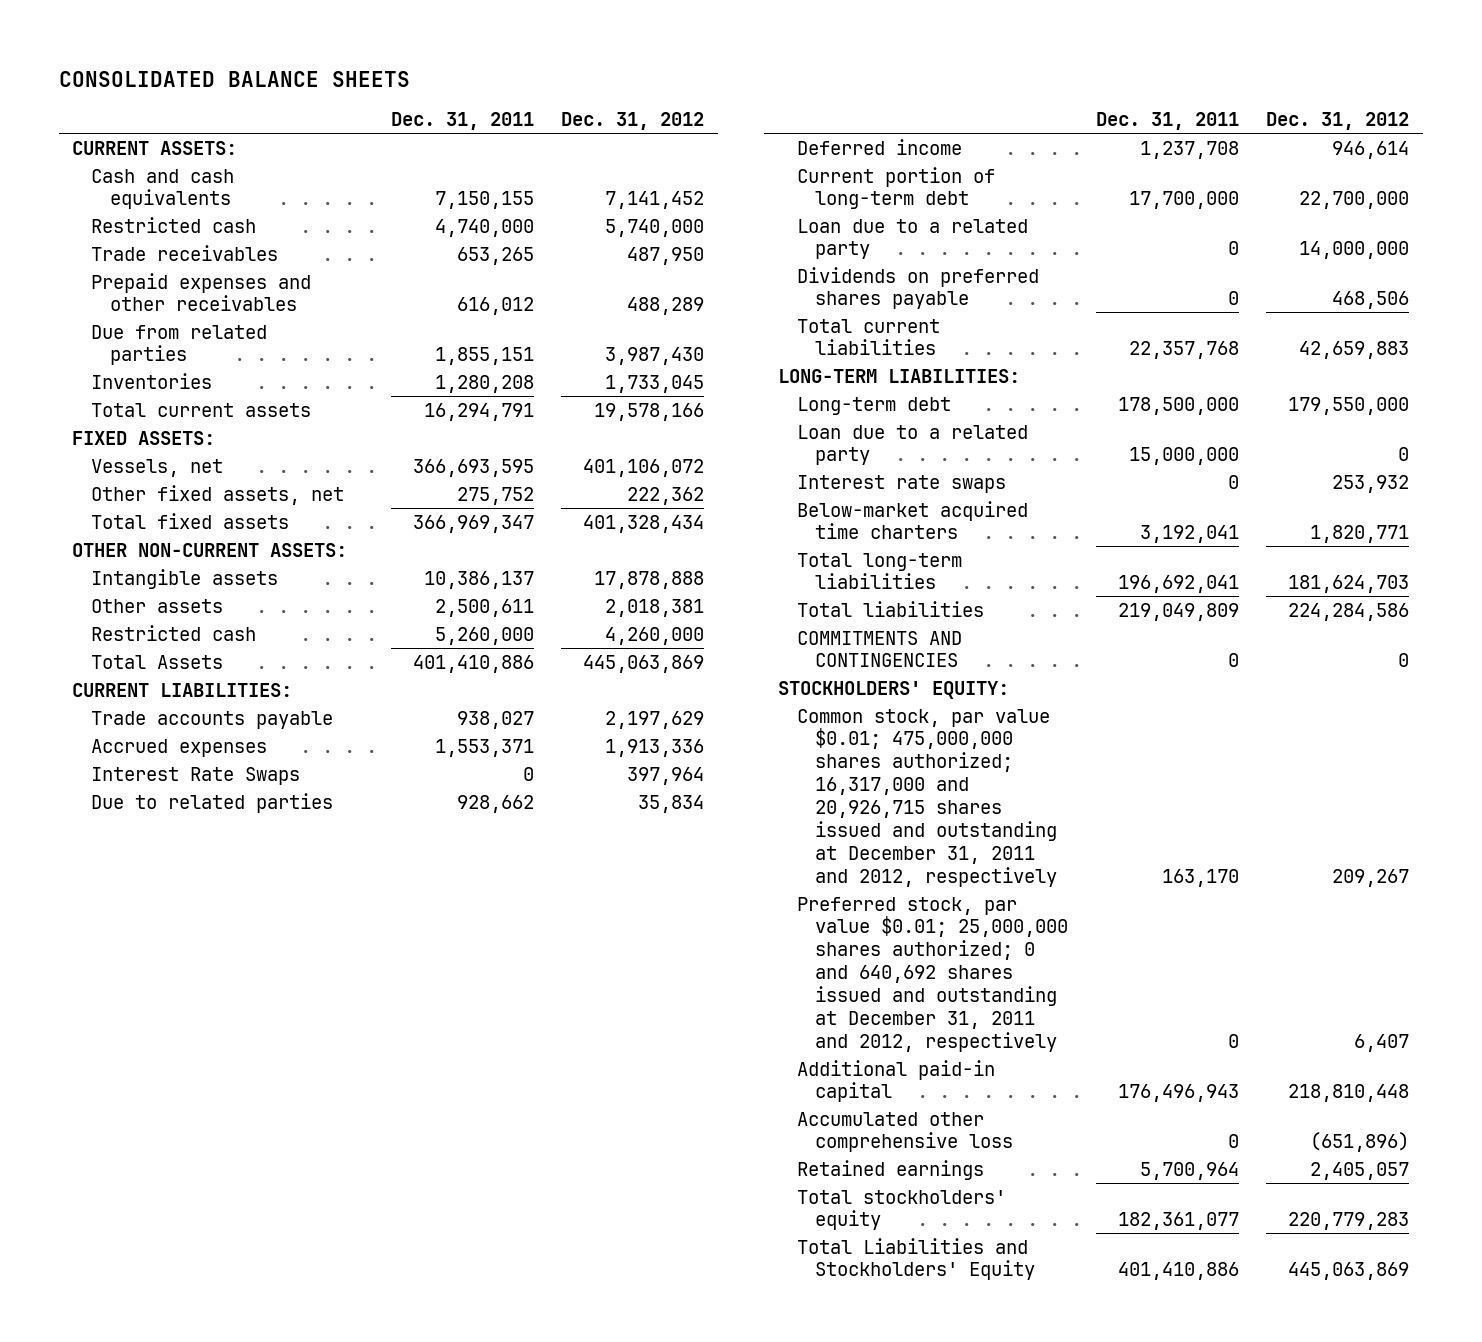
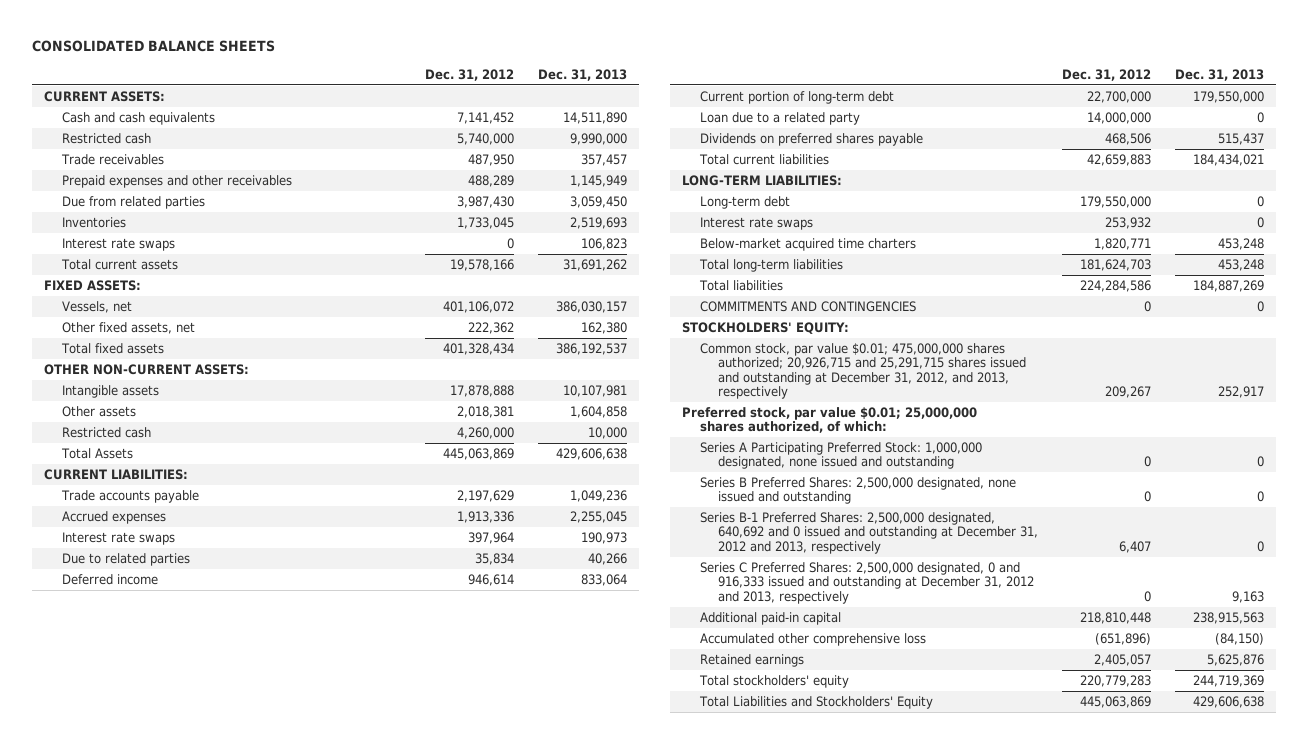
- | Dec. 31, 2011 | Dec. 31, 2012
+ | Dec. 31, 2012 | Dec. 31, 2013
+ Interest rate swaps | 0 | 106,823
- Interest Rate Swaps | 0 | 397,964
+ Interest rate swaps | 397,964 | 190,973
- Loan due to a related party | 15,000,000 | 0
- Common stock, par value $0.01; 475,000,000 shares authorized; 16,317,000 and 20,926,715 shares issued and outstanding at December 31, 2011 and 2012, respectively | 163,170 | 209,267
- Preferred stock, par value $0.01; 25,000,000 shares authorized; 0 and 640,692 shares issued and outstanding at December 31, 2011 and 2012, respectively | 0 | 6,407
+ Common stock, par value $0.01; 475,000,000 shares authorized; 20,926,715 and 25,291,715 shares issued and outstanding at December 31, 2012, and 2013, respectively | 209,267 | 252,917
+ Preferred stock, par value $0.01; 25,000,000 shares authorized, of which:
+ Series A Participating Preferred Stock: 1,000,000 designated, none issued and outstanding | 0 | 0
+ Series B Preferred Shares: 2,500,000 designated, none issued and outstanding | 0 | 0
+ Series B-1 Preferred Shares: 2,500,000 designated, 640,692 and 0 issued and outstanding at December 31, 2012 and 2013, respectively | 6,407 | 0
+ Series C Preferred Shares: 2,500,000 designated, 0 and 916,333 issued and outstanding at December 31, 2012 and 2013, respectively | 0 | 9,163

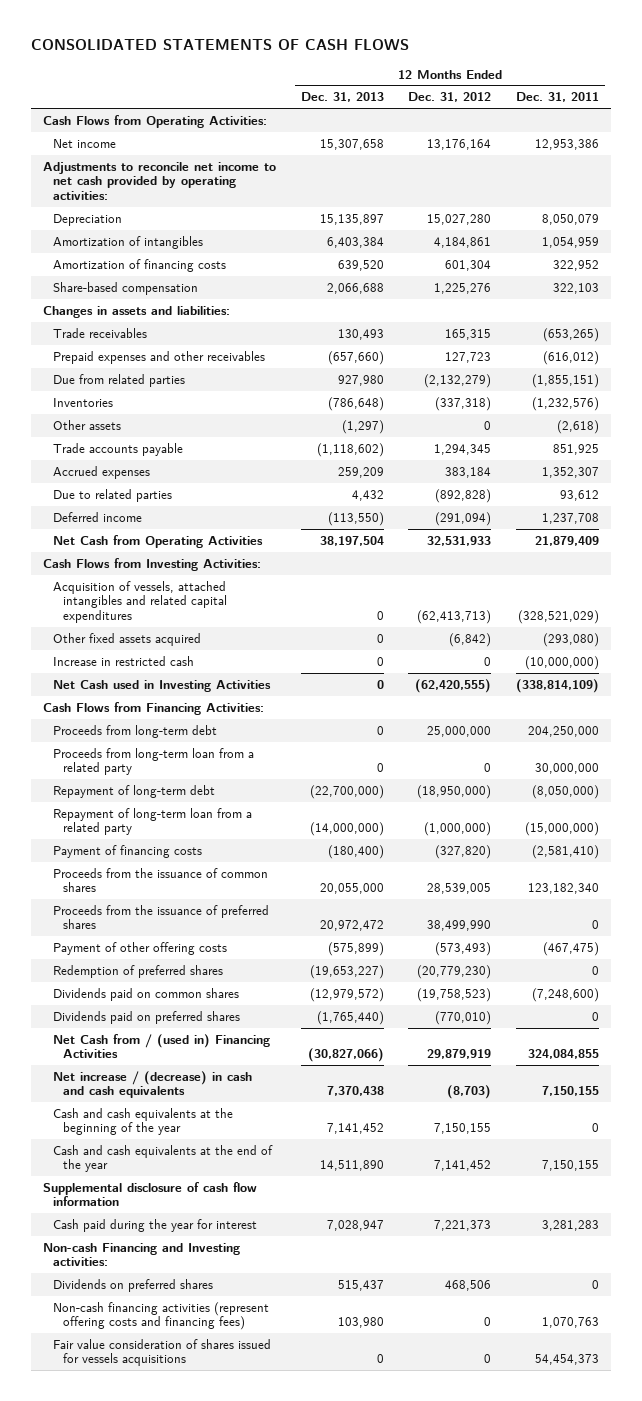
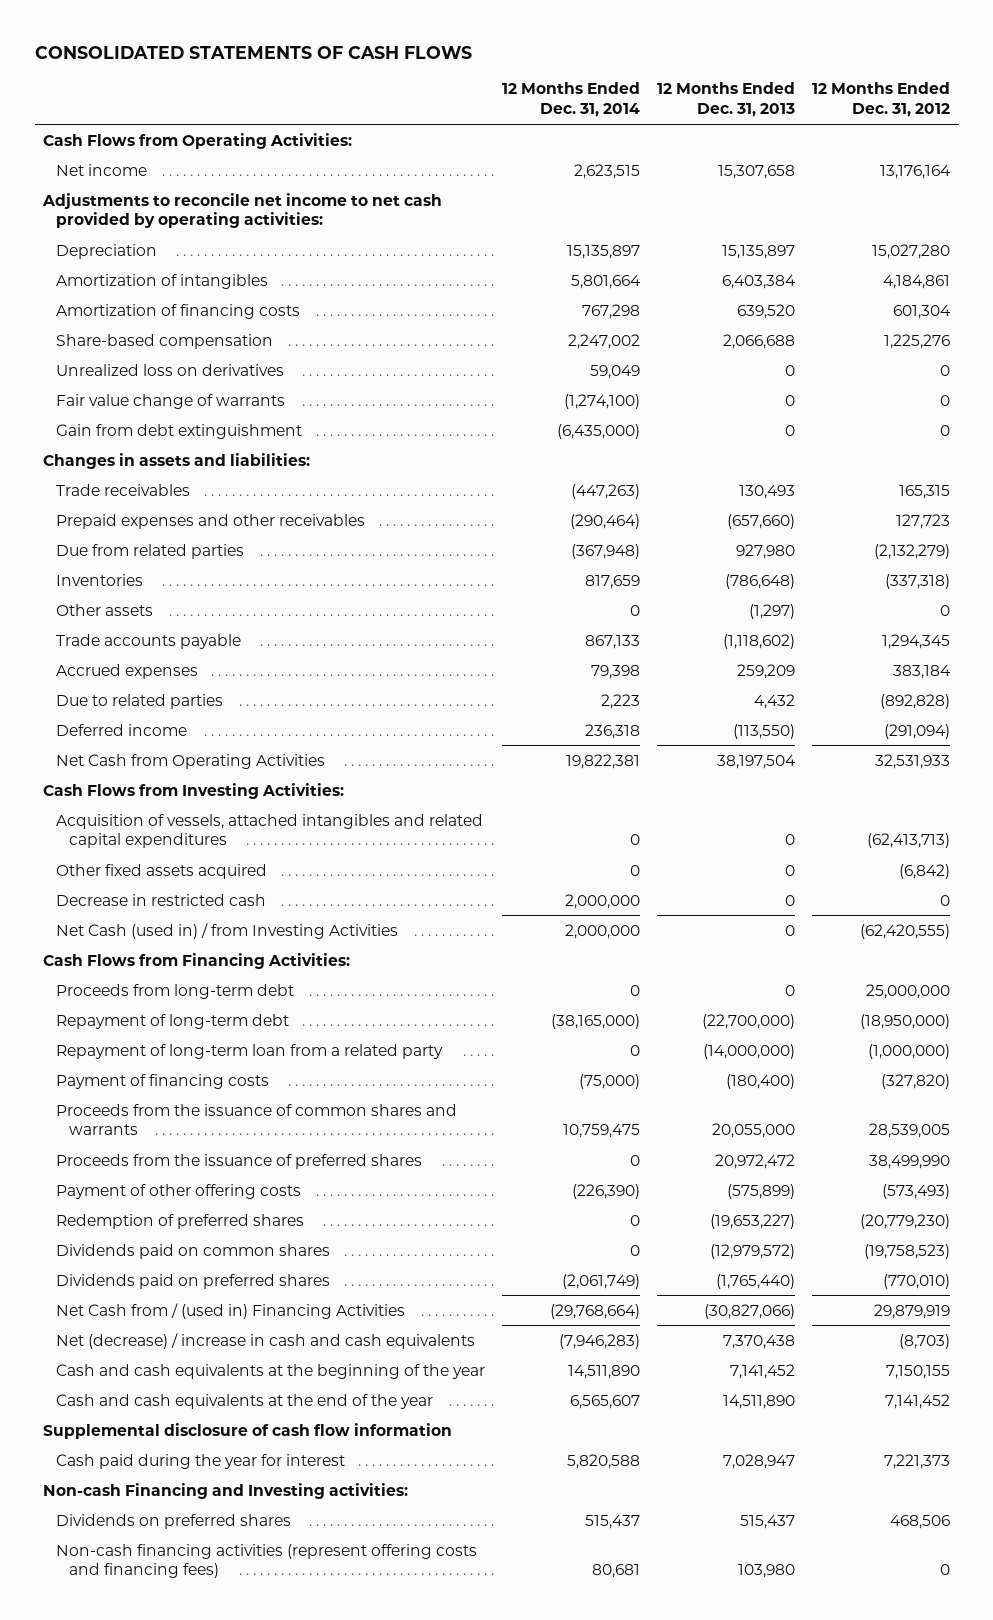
- | 12 Months Ended Dec. 31, 2013 | 12 Months Ended Dec. 31, 2012 | 12 Months Ended Dec. 31, 2011
+ | 12 Months Ended Dec. 31, 2014 | 12 Months Ended Dec. 31, 2013 | 12 Months Ended Dec. 31, 2012
+ Unrealized loss on derivatives | 59,049 | 0 | 0
+ Fair value change of warrants | (1,274,100) | 0 | 0
+ Gain from debt extinguishment | (6,435,000) | 0 | 0
- Increase in restricted cash | 0 | 0 | (10,000,000)
- Net Cash used in Investing Activities | 0 | (62,420,555) | (338,814,109)
+ Decrease in restricted cash | 2,000,000 | 0 | 0
+ Net Cash (used in) / from Investing Activities | 2,000,000 | 0 | (62,420,555)
- Proceeds from long-term loan from a related party | 0 | 0 | 30,000,000
- Proceeds from the issuance of common shares | 20,055,000 | 28,539,005 | 123,182,340
+ Proceeds from the issuance of common shares and warrants | 10,759,475 | 20,055,000 | 28,539,005
- Net increase / (decrease) in cash and cash equivalents | 7,370,438 | (8,703) | 7,150,155
+ Net (decrease) / increase in cash and cash equivalents | (7,946,283) | 7,370,438 | (8,703)
- Fair value consideration of shares issued for vessels acquisitions | 0 | 0 | 54,454,373

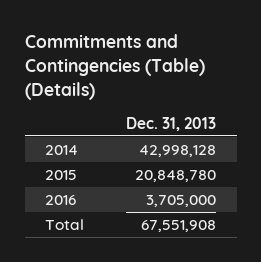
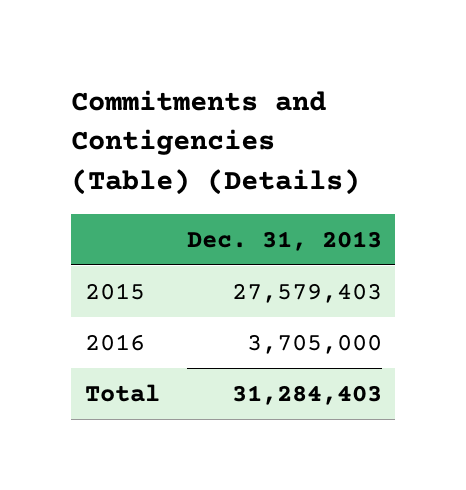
- Commitments and Contingencies (Table) (Details)
+ Commitments and Contigencies (Table) (Details)
- 2014 | 42,998,128
- 2015 | 20,848,780
+ 2015 | 27,579,403
- Total | 67,551,908
+ Total | 31,284,403

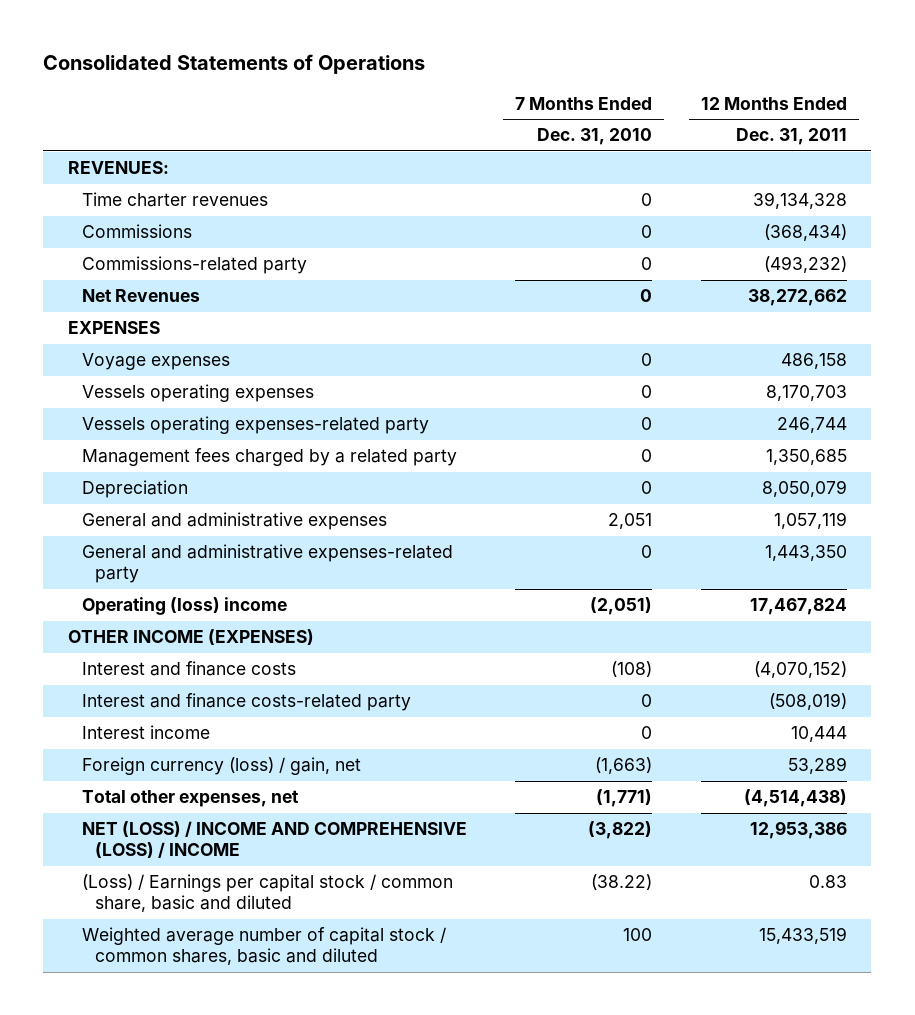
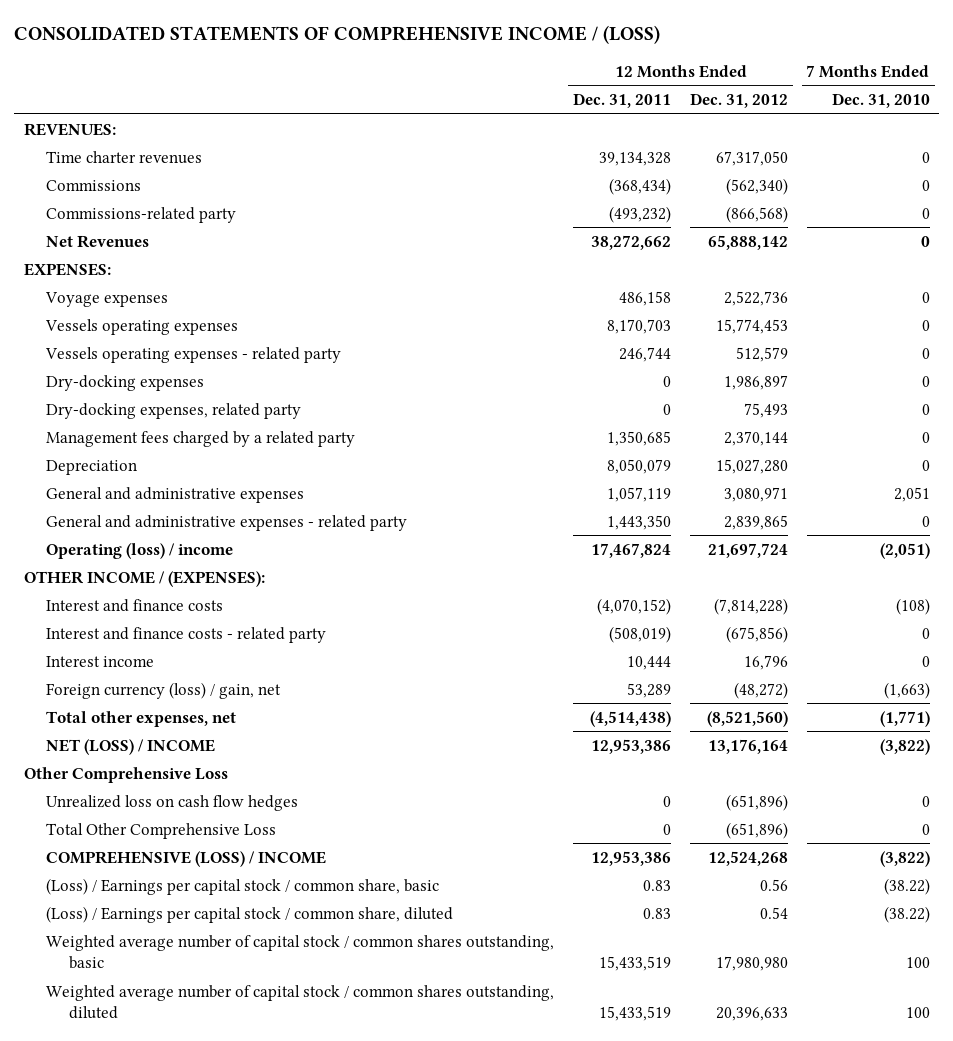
- Consolidated Statements of Operations
+ CONSOLIDATED STATEMENTS OF COMPREHENSIVE INCOME / (LOSS)
- | 7 Months Ended Dec. 31, 2010 | 12 Months Ended Dec. 31, 2011
+ | 12 Months Ended Dec. 31, 2011 | 12 Months Ended Dec. 31, 2012 | 7 Months Ended Dec. 31, 2010
- EXPENSES
+ EXPENSES:
- Vessels operating expenses-related party | 0 | 246,744
+ Vessels operating expenses - related party | 246,744 | 512,579 | 0
+ Dry-docking expenses | 0 | 1,986,897 | 0
+ Dry-docking expenses, related party | 0 | 75,493 | 0
- General and administrative expenses-related party | 0 | 1,443,350
- Operating (loss) income | (2,051) | 17,467,824
- OTHER INCOME (EXPENSES)
+ General and administrative expenses - related party | 1,443,350 | 2,839,865 | 0
+ Operating (loss) / income | 17,467,824 | 21,697,724 | (2,051)
+ OTHER INCOME / (EXPENSES):
- Interest and finance costs-related party | 0 | (508,019)
+ Interest and finance costs - related party | (508,019) | (675,856) | 0
- NET (LOSS) / INCOME AND COMPREHENSIVE (LOSS) / INCOME | (3,822) | 12,953,386
- (Loss) / Earnings per capital stock / common share, basic and diluted | (38.22) | 0.83
- Weighted average number of capital stock / common shares, basic and diluted | 100 | 15,433,519
+ NET (LOSS) / INCOME | 12,953,386 | 13,176,164 | (3,822)
+ Other Comprehensive Loss
+ Unrealized loss on cash flow hedges | 0 | (651,896) | 0
+ Total Other Comprehensive Loss | 0 | (651,896) | 0
+ COMPREHENSIVE (LOSS) / INCOME | 12,953,386 | 12,524,268 | (3,822)
+ (Loss) / Earnings per capital stock / common share, basic | 0.83 | 0.56 | (38.22)
+ (Loss) / Earnings per capital stock / common share, diluted | 0.83 | 0.54 | (38.22)
+ Weighted average number of capital stock / common shares outstanding, basic | 15,433,519 | 17,980,980 | 100
+ Weighted average number of capital stock / common shares outstanding, diluted | 15,433,519 | 20,396,633 | 100

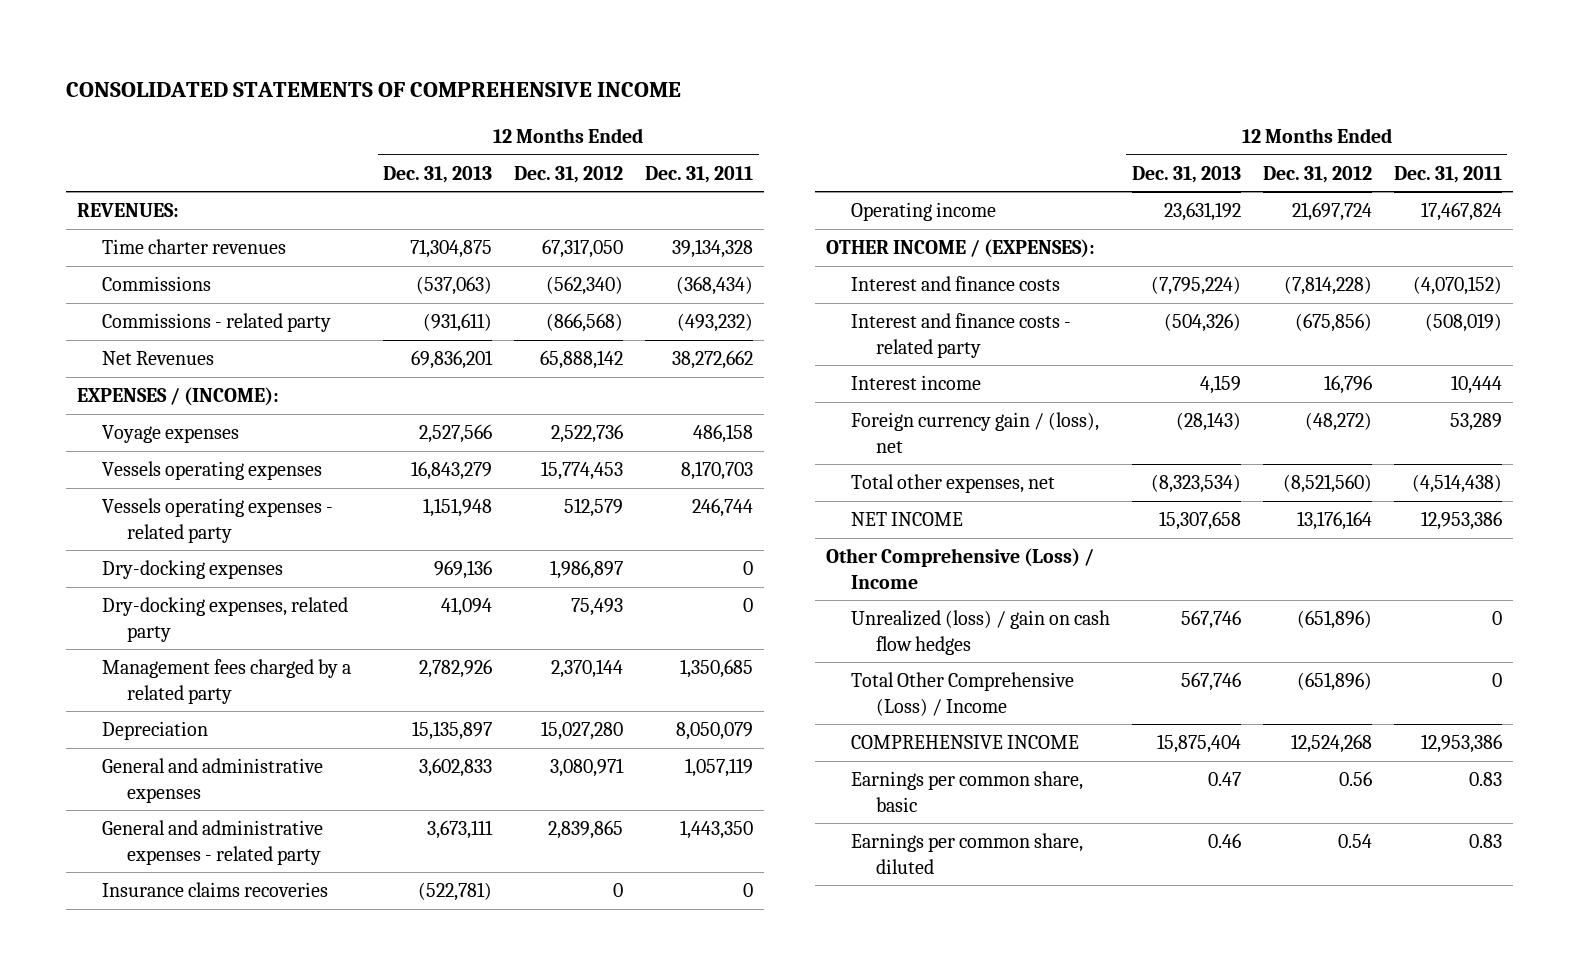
- CONSOLIDATED STATEMENTS OF COMPREHENSIVE INCOME / (LOSS)
+ CONSOLIDATED STATEMENTS OF COMPREHENSIVE INCOME
- | 12 Months Ended Dec. 31, 2011 | 12 Months Ended Dec. 31, 2012 | 7 Months Ended Dec. 31, 2010
+ | 12 Months Ended Dec. 31, 2013 | 12 Months Ended Dec. 31, 2012 | 12 Months Ended Dec. 31, 2011
- Commissions-related party | (493,232) | (866,568) | 0
+ Commissions - related party | (931,611) | (866,568) | (493,232)
- EXPENSES:
+ EXPENSES / (INCOME):
- Operating (loss) / income | 17,467,824 | 21,697,724 | (2,051)
+ Insurance claims recoveries | (522,781) | 0 | 0
+ Operating income | 23,631,192 | 21,697,724 | 17,467,824
- Foreign currency (loss) / gain, net | 53,289 | (48,272) | (1,663)
+ Foreign currency gain / (loss), net | (28,143) | (48,272) | 53,289
- NET (LOSS) / INCOME | 12,953,386 | 13,176,164 | (3,822)
- Other Comprehensive Loss
- Unrealized loss on cash flow hedges | 0 | (651,896) | 0
- Total Other Comprehensive Loss | 0 | (651,896) | 0
- COMPREHENSIVE (LOSS) / INCOME | 12,953,386 | 12,524,268 | (3,822)
- (Loss) / Earnings per capital stock / common share, basic | 0.83 | 0.56 | (38.22)
- (Loss) / Earnings per capital stock / common share, diluted | 0.83 | 0.54 | (38.22)
- Weighted average number of capital stock / common shares outstanding, basic | 15,433,519 | 17,980,980 | 100
- Weighted average number of capital stock / common shares outstanding, diluted | 15,433,519 | 20,396,633 | 100
+ NET INCOME | 15,307,658 | 13,176,164 | 12,953,386
+ Other Comprehensive (Loss) / Income
+ Unrealized (loss) / gain on cash flow hedges | 567,746 | (651,896) | 0
+ Total Other Comprehensive (Loss) / Income | 567,746 | (651,896) | 0
+ COMPREHENSIVE INCOME | 15,875,404 | 12,524,268 | 12,953,386
+ Earnings per common share, basic | 0.47 | 0.56 | 0.83
+ Earnings per common share, diluted | 0.46 | 0.54 | 0.83

